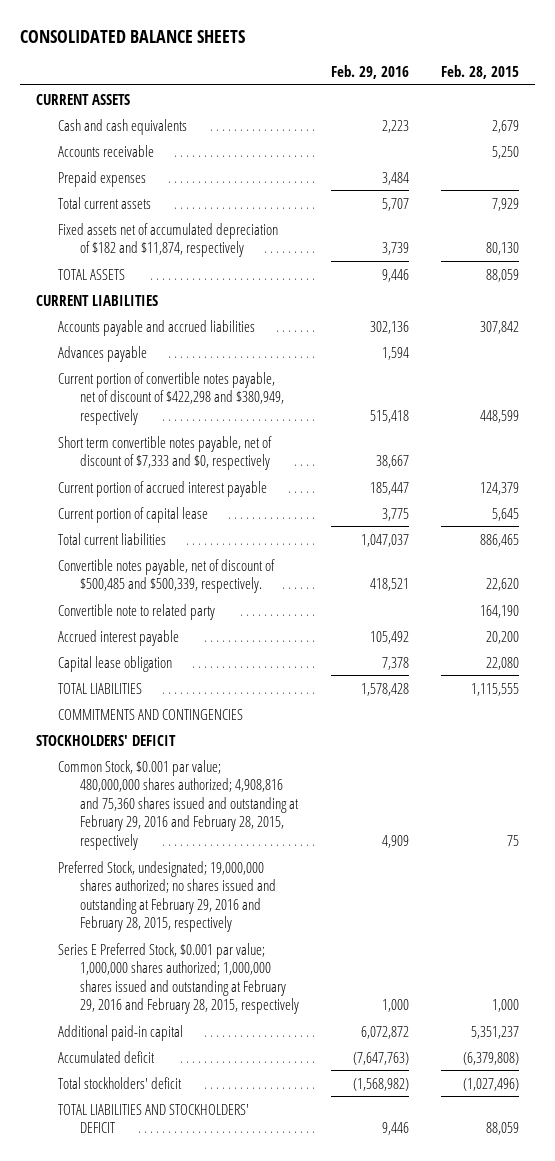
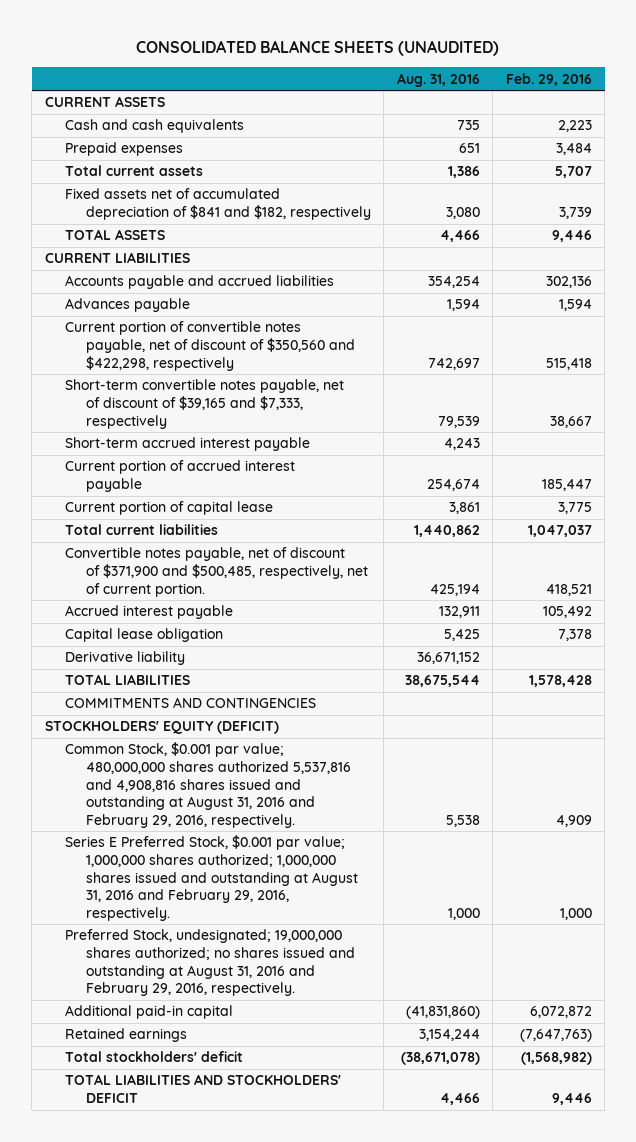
- CONSOLIDATED BALANCE SHEETS
+ CONSOLIDATED BALANCE SHEETS (UNAUDITED)
- | Feb. 29, 2016 | Feb. 28, 2015
+ | Aug. 31, 2016 | Feb. 29, 2016
- Accounts receivable | | 5,250
- Fixed assets net of accumulated depreciation of $182 and $11,874, respectively | 3,739 | 80,130
+ Fixed assets net of accumulated depreciation of $841 and $182, respectively | 3,080 | 3,739
- Current portion of convertible notes payable, net of discount of $422,298 and $380,949, respectively | 515,418 | 448,599
- Short term convertible notes payable, net of discount of $7,333 and $0, respectively | 38,667 |
+ Current portion of convertible notes payable, net of discount of $350,560 and $422,298, respectively | 742,697 | 515,418
+ Short-term convertible notes payable, net of discount of $39,165 and $7,333, respectively | 79,539 | 38,667
+ Short-term accrued interest payable | 4,243 |
- Convertible notes payable, net of discount of $500,485 and $500,339, respectively. | 418,521 | 22,620
- Convertible note to related party | | 164,190
+ Convertible notes payable, net of discount of $371,900 and $500,485, respectively, net of current portion. | 425,194 | 418,521
+ Derivative liability | 36,671,152 |
- STOCKHOLDERS' DEFICIT
- Common Stock, $0.001 par value; 480,000,000 shares authorized; 4,908,816 and 75,360 shares issued and outstanding at February 29, 2016 and February 28, 2015, respectively | 4,909 | 75
- Preferred Stock, undesignated; 19,000,000 shares authorized; no shares issued and outstanding at February 29, 2016 and February 28, 2015, respectively
- Series E Preferred Stock, $0.001 par value; 1,000,000 shares authorized; 1,000,000 shares issued and outstanding at February 29, 2016 and February 28, 2015, respectively | 1,000 | 1,000
+ STOCKHOLDERS' EQUITY (DEFICIT)
+ Common Stock, $0.001 par value; 480,000,000 shares authorized 5,537,816 and 4,908,816 shares issued and outstanding at August 31, 2016 and February 29, 2016, respectively. | 5,538 | 4,909
+ Series E Preferred Stock, $0.001 par value; 1,000,000 shares authorized; 1,000,000 shares issued and outstanding at August 31, 2016 and February 29, 2016, respectively. | 1,000 | 1,000
+ Preferred Stock, undesignated; 19,000,000 shares authorized; no shares issued and outstanding at August 31, 2016 and February 29, 2016, respectively.
- Accumulated deficit | (7,647,763) | (6,379,808)
+ Retained earnings | 3,154,244 | (7,647,763)

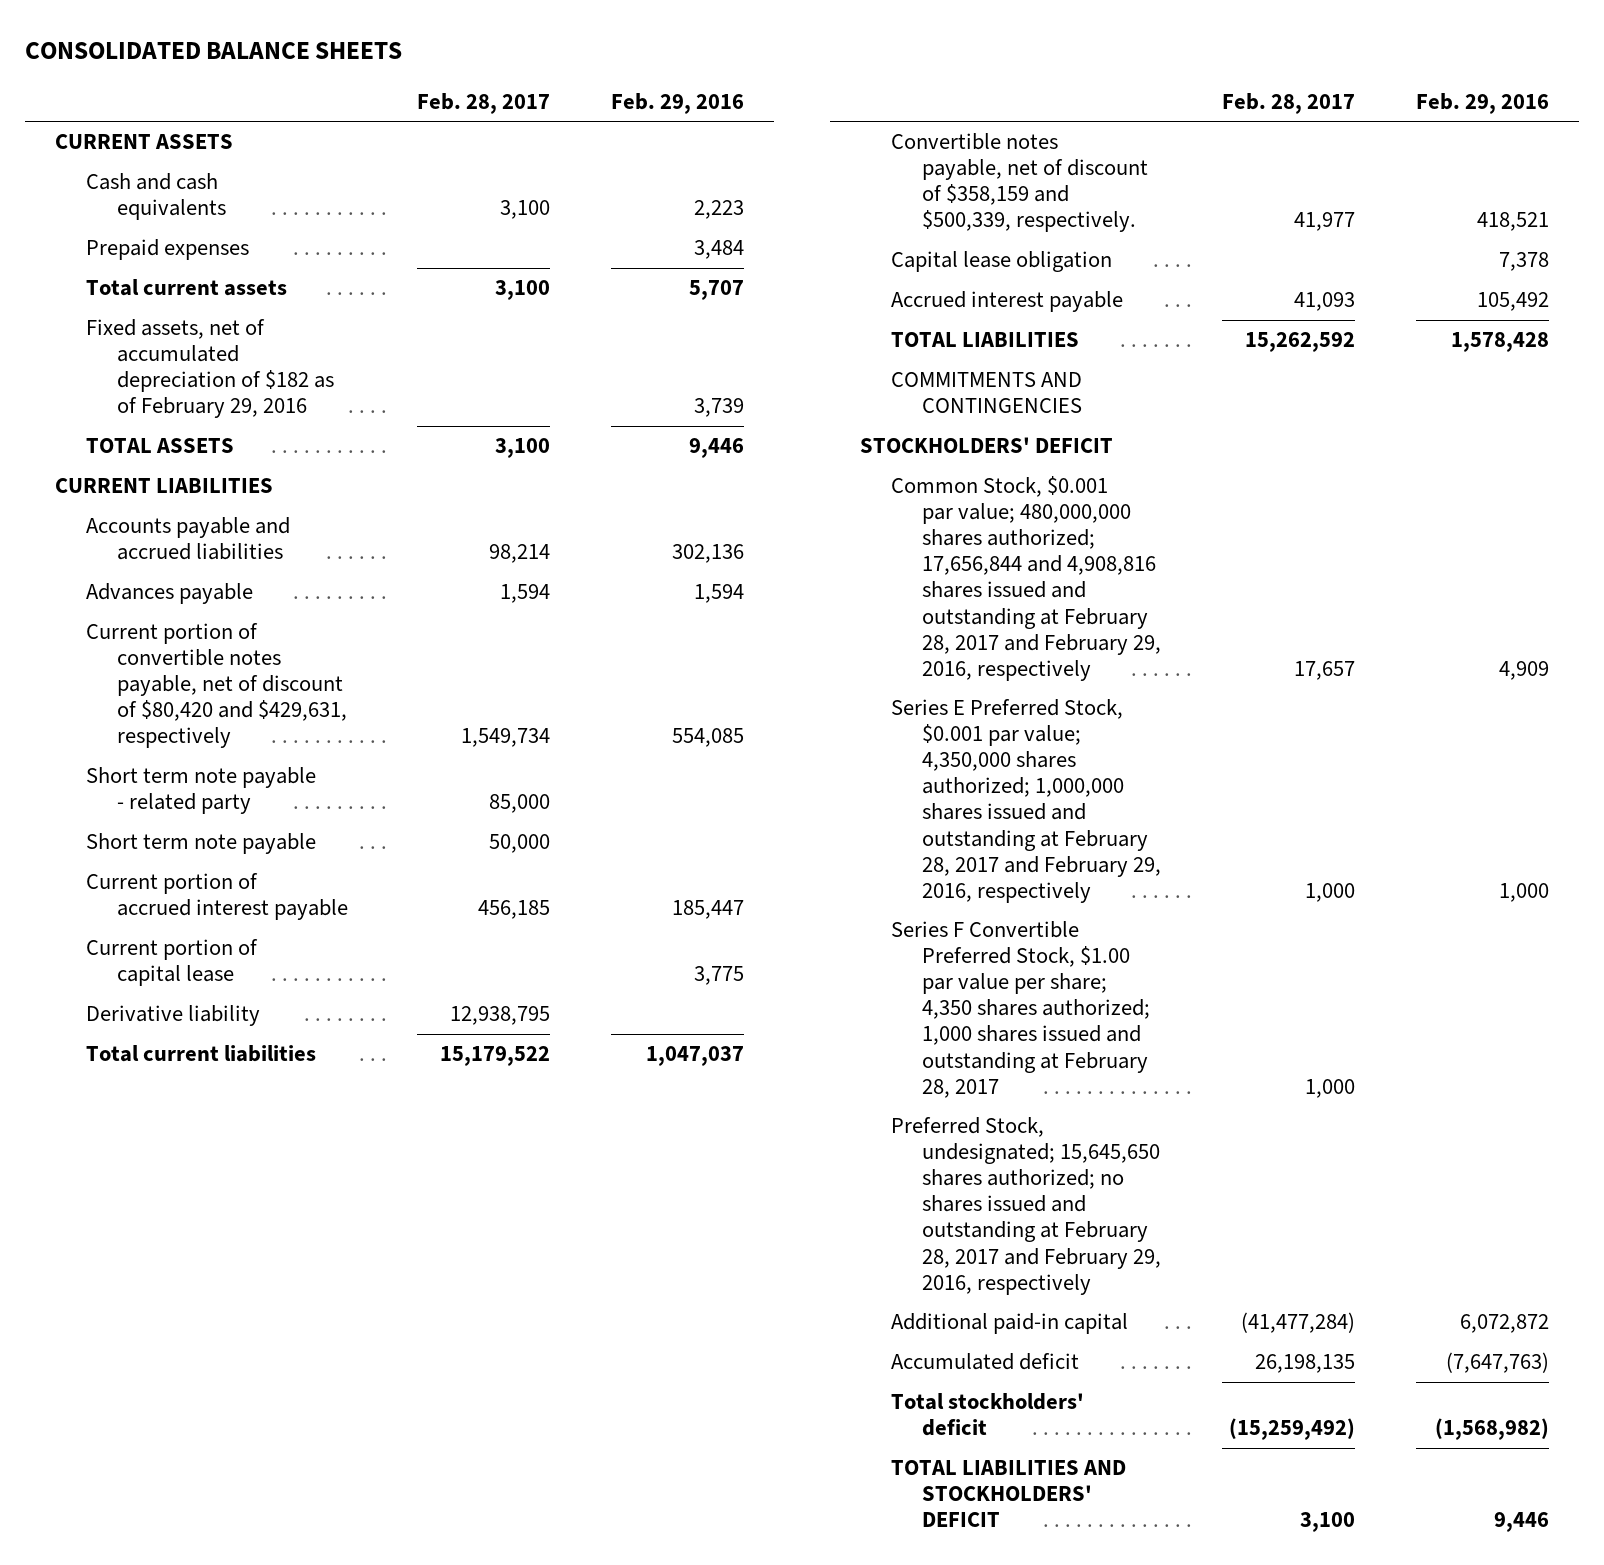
- CONSOLIDATED BALANCE SHEETS (UNAUDITED)
+ CONSOLIDATED BALANCE SHEETS
- | Aug. 31, 2016 | Feb. 29, 2016
+ | Feb. 28, 2017 | Feb. 29, 2016
- Fixed assets net of accumulated depreciation of $841 and $182, respectively | 3,080 | 3,739
+ Fixed assets, net of accumulated depreciation of $182 as of February 29, 2016 | | 3,739
- Current portion of convertible notes payable, net of discount of $350,560 and $422,298, respectively | 742,697 | 515,418
- Short-term convertible notes payable, net of discount of $39,165 and $7,333, respectively | 79,539 | 38,667
- Short-term accrued interest payable | 4,243 |
+ Current portion of convertible notes payable, net of discount of $80,420 and $429,631, respectively | 1,549,734 | 554,085
+ Short term note payable - related party | 85,000 |
+ Short term note payable | 50,000 |
moved up: Derivative liability | 12,938,795 |
- Convertible notes payable, net of discount of $371,900 and $500,485, respectively, net of current portion. | 425,194 | 418,521
+ Convertible notes payable, net of discount of $358,159 and $500,339, respectively. | 41,977 | 418,521
moved down: Accrued interest payable | 41,093 | 105,492
- STOCKHOLDERS' EQUITY (DEFICIT)
- Common Stock, $0.001 par value; 480,000,000 shares authorized 5,537,816 and 4,908,816 shares issued and outstanding at August 31, 2016 and February 29, 2016, respectively. | 5,538 | 4,909
- Series E Preferred Stock, $0.001 par value; 1,000,000 shares authorized; 1,000,000 shares issued and outstanding at August 31, 2016 and February 29, 2016, respectively. | 1,000 | 1,000
- Preferred Stock, undesignated; 19,000,000 shares authorized; no shares issued and outstanding at August 31, 2016 and February 29, 2016, respectively.
+ STOCKHOLDERS' DEFICIT
+ Common Stock, $0.001 par value; 480,000,000 shares authorized; 17,656,844 and 4,908,816 shares issued and outstanding at February 28, 2017 and February 29, 2016, respectively | 17,657 | 4,909
+ Series E Preferred Stock, $0.001 par value; 4,350,000 shares authorized; 1,000,000 shares issued and outstanding at February 28, 2017 and February 29, 2016, respectively | 1,000 | 1,000
+ Series F Convertible Preferred Stock, $1.00 par value per share; 4,350 shares authorized; 1,000 shares issued and outstanding at February 28, 2017 | 1,000 |
+ Preferred Stock, undesignated; 15,645,650 shares authorized; no shares issued and outstanding at February 28, 2017 and February 29, 2016, respectively
- Retained earnings | 3,154,244 | (7,647,763)
+ Accumulated deficit | 26,198,135 | (7,647,763)

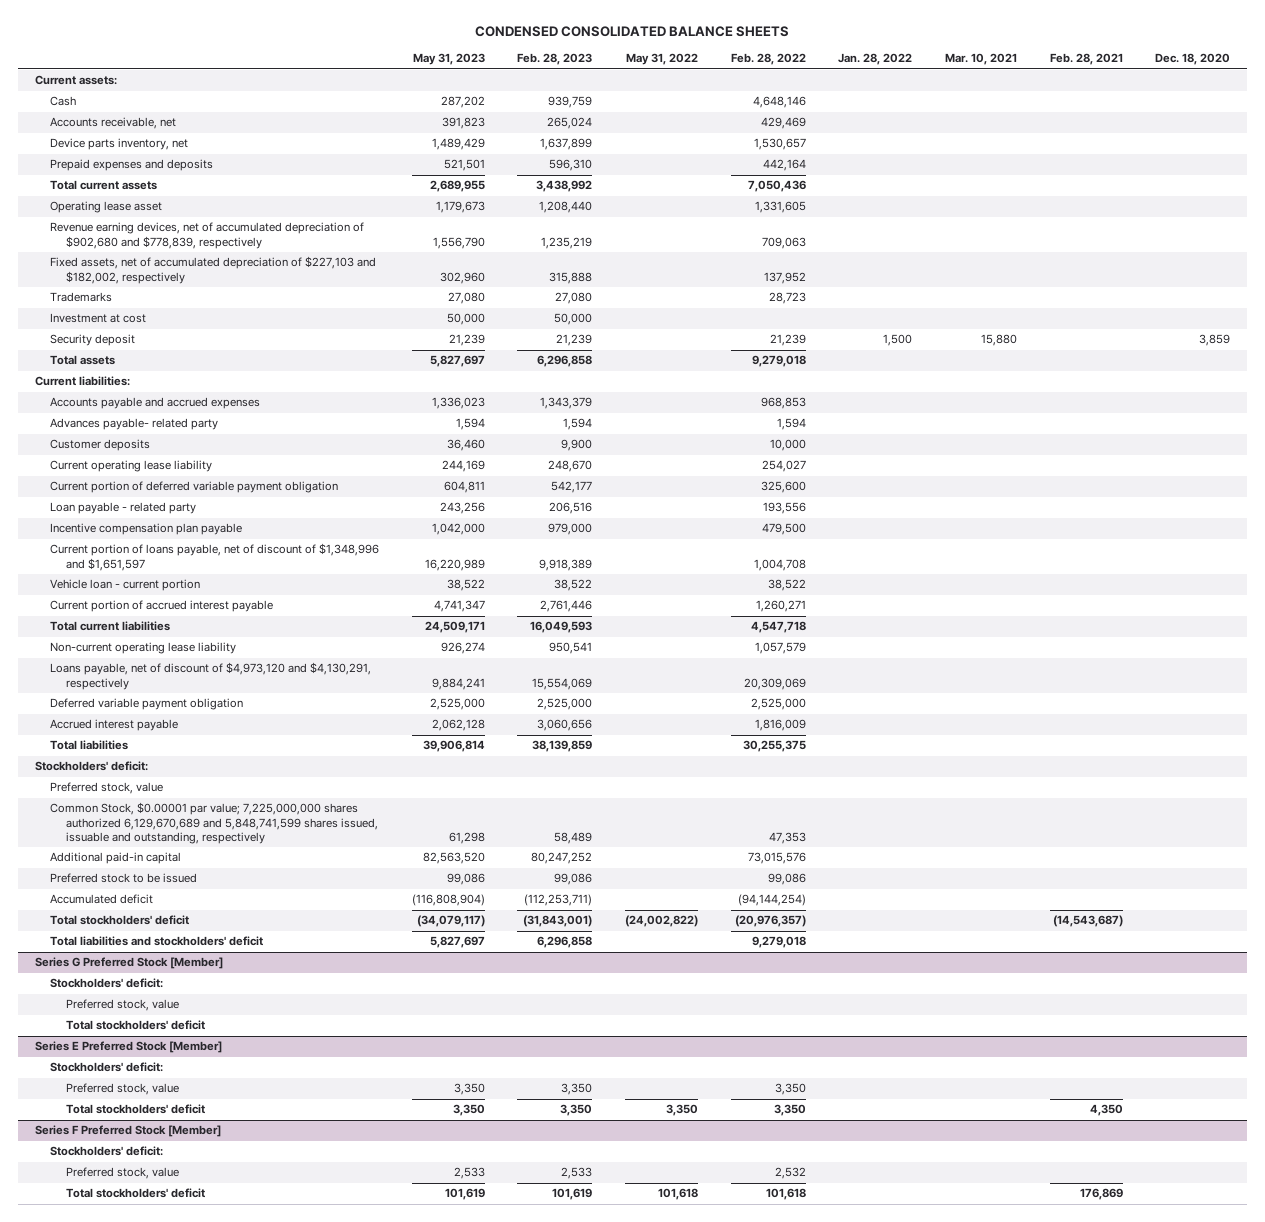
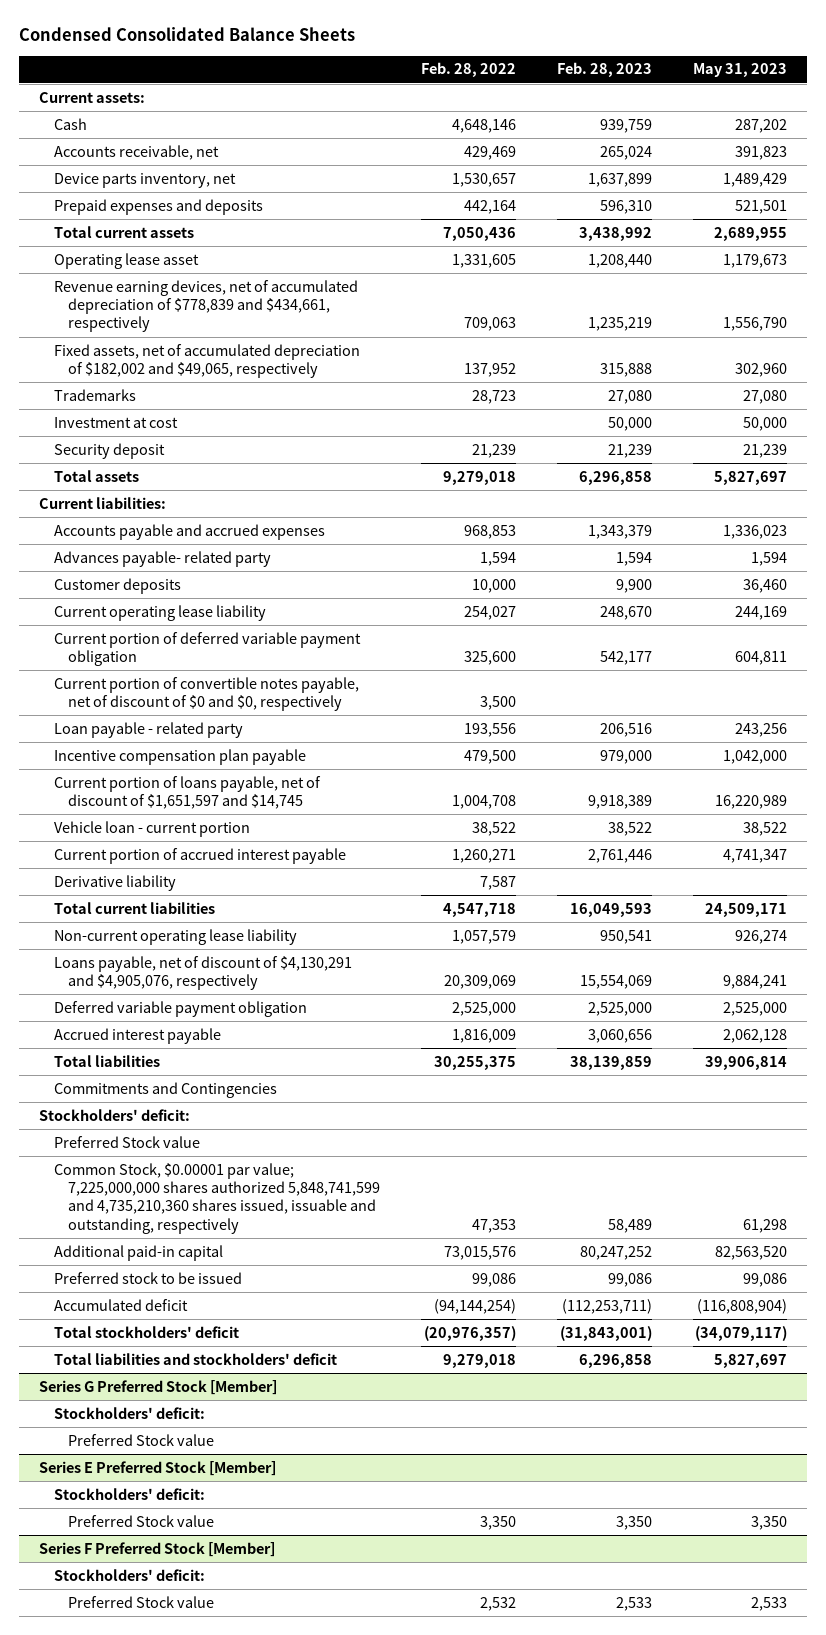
- CONDENSED CONSOLIDATED BALANCE SHEETS
+ Condensed Consolidated Balance Sheets
- | May 31, 2023 | Feb. 28, 2023 | May 31, 2022 | Feb. 28, 2022 | Jan. 28, 2022 | Mar. 10, 2021 | Feb. 28, 2021 | Dec. 18, 2020
+ | Feb. 28, 2022 | Feb. 28, 2023 | May 31, 2023
- Revenue earning devices, net of accumulated depreciation of $902,680 and $778,839, respectively | 1,556,790 | 1,235,219 | | 709,063 | | | |
- Fixed assets, net of accumulated depreciation of $227,103 and $182,002, respectively | 302,960 | 315,888 | | 137,952 | | | |
+ Revenue earning devices, net of accumulated depreciation of $778,839 and $434,661, respectively | 709,063 | 1,235,219 | 1,556,790
+ Fixed assets, net of accumulated depreciation of $182,002 and $49,065, respectively | 137,952 | 315,888 | 302,960
+ Current portion of convertible notes payable, net of discount of $0 and $0, respectively | 3,500 | |
- Current portion of loans payable, net of discount of $1,348,996 and $1,651,597 | 16,220,989 | 9,918,389 | | 1,004,708 | | | |
+ Current portion of loans payable, net of discount of $1,651,597 and $14,745 | 1,004,708 | 9,918,389 | 16,220,989
+ Derivative liability | 7,587 | |
- Loans payable, net of discount of $4,973,120 and $4,130,291, respectively | 9,884,241 | 15,554,069 | | 20,309,069 | | | |
+ Loans payable, net of discount of $4,130,291 and $4,905,076, respectively | 20,309,069 | 15,554,069 | 9,884,241
+ Commitments and Contingencies
- Preferred stock, value
- Common Stock, $0.00001 par value; 7,225,000,000 shares authorized 6,129,670,689 and 5,848,741,599 shares issued, issuable and outstanding, respectively | 61,298 | 58,489 | | 47,353 | | | |
+ Preferred Stock value
+ Common Stock, $0.00001 par value; 7,225,000,000 shares authorized 5,848,741,599 and 4,735,210,360 shares issued, issuable and outstanding, respectively | 47,353 | 58,489 | 61,298
@ Series G Preferred Stock [Member]
- Preferred stock, value
- Total stockholders' deficit
+ Preferred Stock value
@ Series E Preferred Stock [Member]
- Preferred stock, value | 3,350 | 3,350 | | 3,350 | | | |
- Total stockholders' deficit | 3,350 | 3,350 | 3,350 | 3,350 | | | 4,350 |
+ Preferred Stock value | 3,350 | 3,350 | 3,350
@ Series F Preferred Stock [Member]
- Preferred stock, value | 2,533 | 2,533 | | 2,532 | | | |
- Total stockholders' deficit | 101,619 | 101,619 | 101,618 | 101,618 | | | 176,869 |
+ Preferred Stock value | 2,532 | 2,533 | 2,533

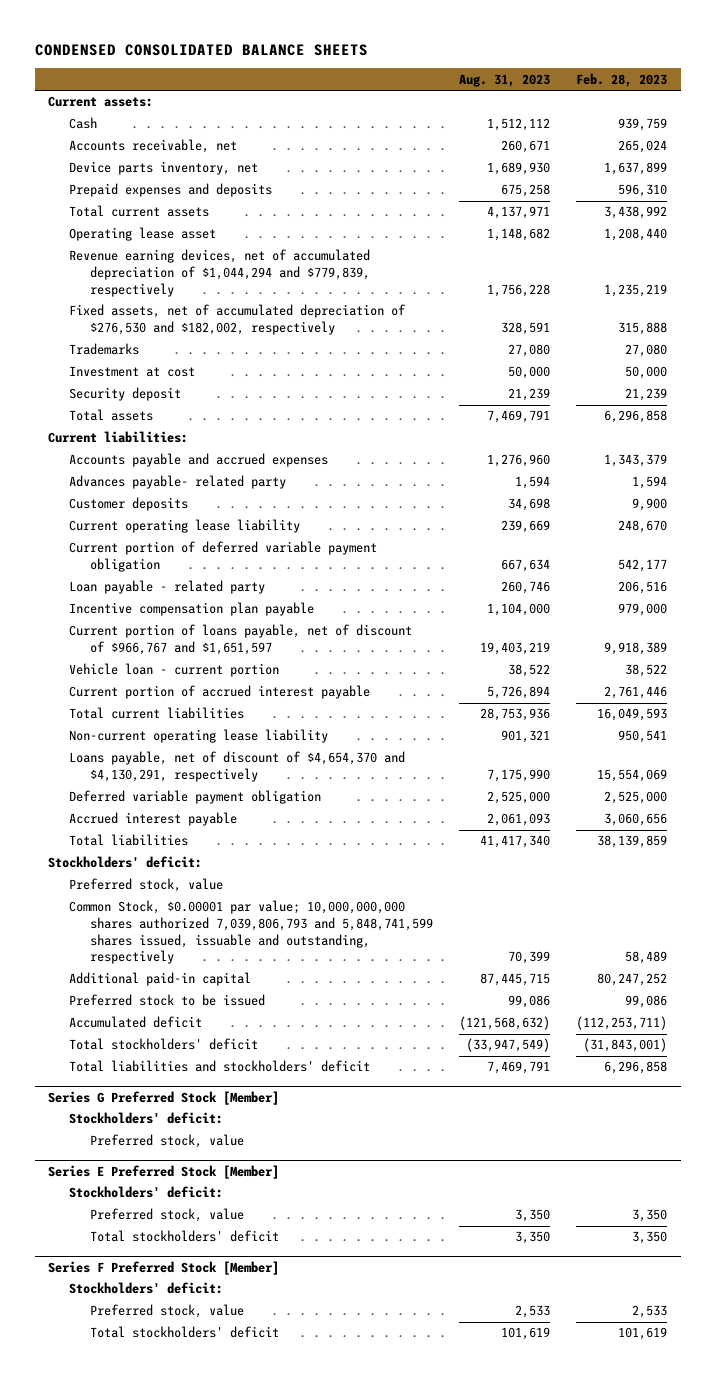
- Condensed Consolidated Balance Sheets
+ CONDENSED CONSOLIDATED BALANCE SHEETS
- | Feb. 28, 2022 | Feb. 28, 2023 | May 31, 2023
+ | Aug. 31, 2023 | Feb. 28, 2023
- Revenue earning devices, net of accumulated depreciation of $778,839 and $434,661, respectively | 709,063 | 1,235,219 | 1,556,790
- Fixed assets, net of accumulated depreciation of $182,002 and $49,065, respectively | 137,952 | 315,888 | 302,960
+ Revenue earning devices, net of accumulated depreciation of $1,044,294 and $779,839, respectively | 1,756,228 | 1,235,219
+ Fixed assets, net of accumulated depreciation of $276,530 and $182,002, respectively | 328,591 | 315,888
- Current portion of convertible notes payable, net of discount of $0 and $0, respectively | 3,500 | |
- Current portion of loans payable, net of discount of $1,651,597 and $14,745 | 1,004,708 | 9,918,389 | 16,220,989
+ Current portion of loans payable, net of discount of $966,767 and $1,651,597 | 19,403,219 | 9,918,389
- Derivative liability | 7,587 | |
- Loans payable, net of discount of $4,130,291 and $4,905,076, respectively | 20,309,069 | 15,554,069 | 9,884,241
+ Loans payable, net of discount of $4,654,370 and $4,130,291, respectively | 7,175,990 | 15,554,069
- Commitments and Contingencies
- Preferred Stock value
- Common Stock, $0.00001 par value; 7,225,000,000 shares authorized 5,848,741,599 and 4,735,210,360 shares issued, issuable and outstanding, respectively | 47,353 | 58,489 | 61,298
+ Preferred stock, value
+ Common Stock, $0.00001 par value; 10,000,000,000 shares authorized 7,039,806,793 and 5,848,741,599 shares issued, issuable and outstanding, respectively | 70,399 | 58,489
@ Series G Preferred Stock [Member]
- Preferred Stock value
+ Preferred stock, value
@ Series E Preferred Stock [Member]
- Preferred Stock value | 3,350 | 3,350 | 3,350
+ Preferred stock, value | 3,350 | 3,350
+ Total stockholders' deficit | 3,350 | 3,350
@ Series F Preferred Stock [Member]
- Preferred Stock value | 2,532 | 2,533 | 2,533
+ Preferred stock, value | 2,533 | 2,533
+ Total stockholders' deficit | 101,619 | 101,619

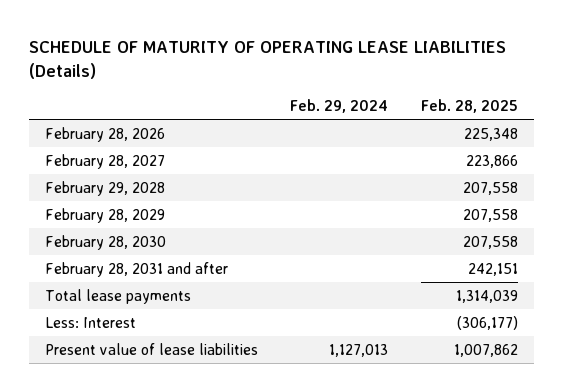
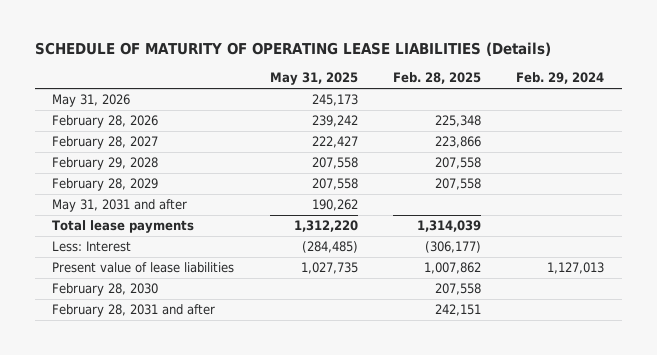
- | Feb. 29, 2024 | Feb. 28, 2025
+ | May 31, 2025 | Feb. 28, 2025 | Feb. 29, 2024
+ May 31, 2026 | 245,173 | |
+ May 31, 2031 and after | 190,262 | |
moved down: February 28, 2030 | | 207,558 |
moved down: February 28, 2031 and after | | 242,151 |

